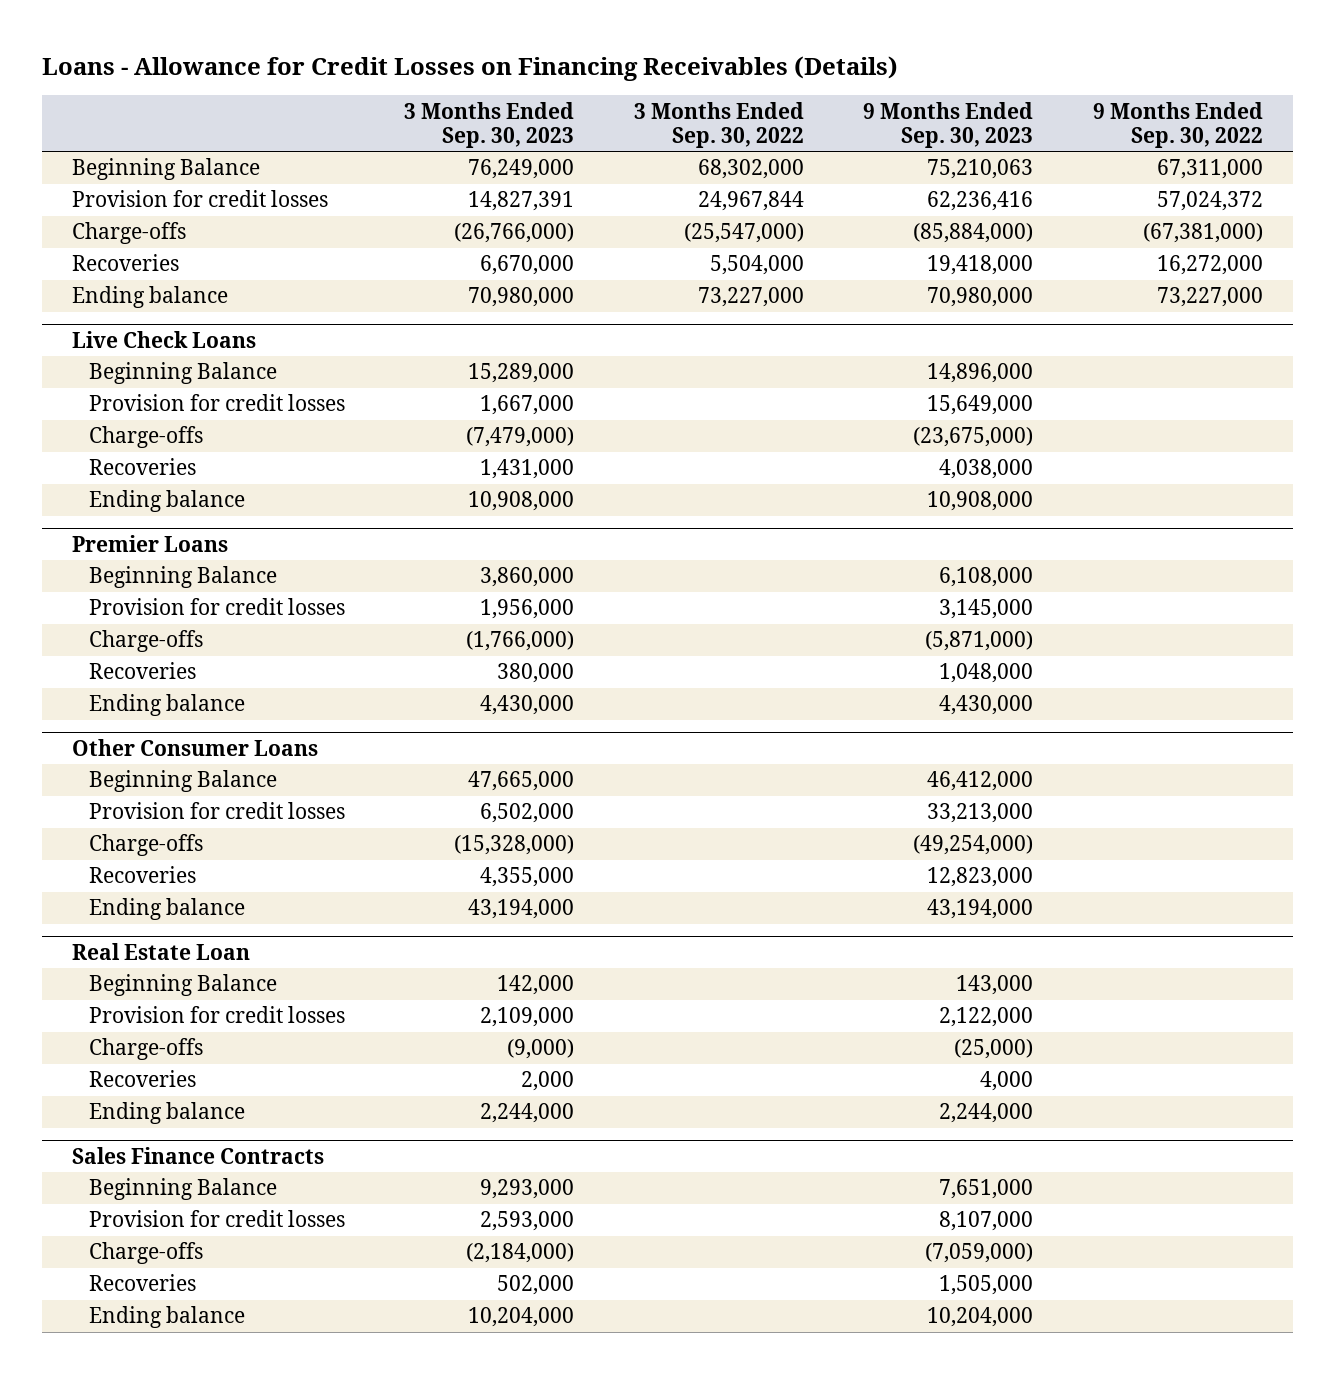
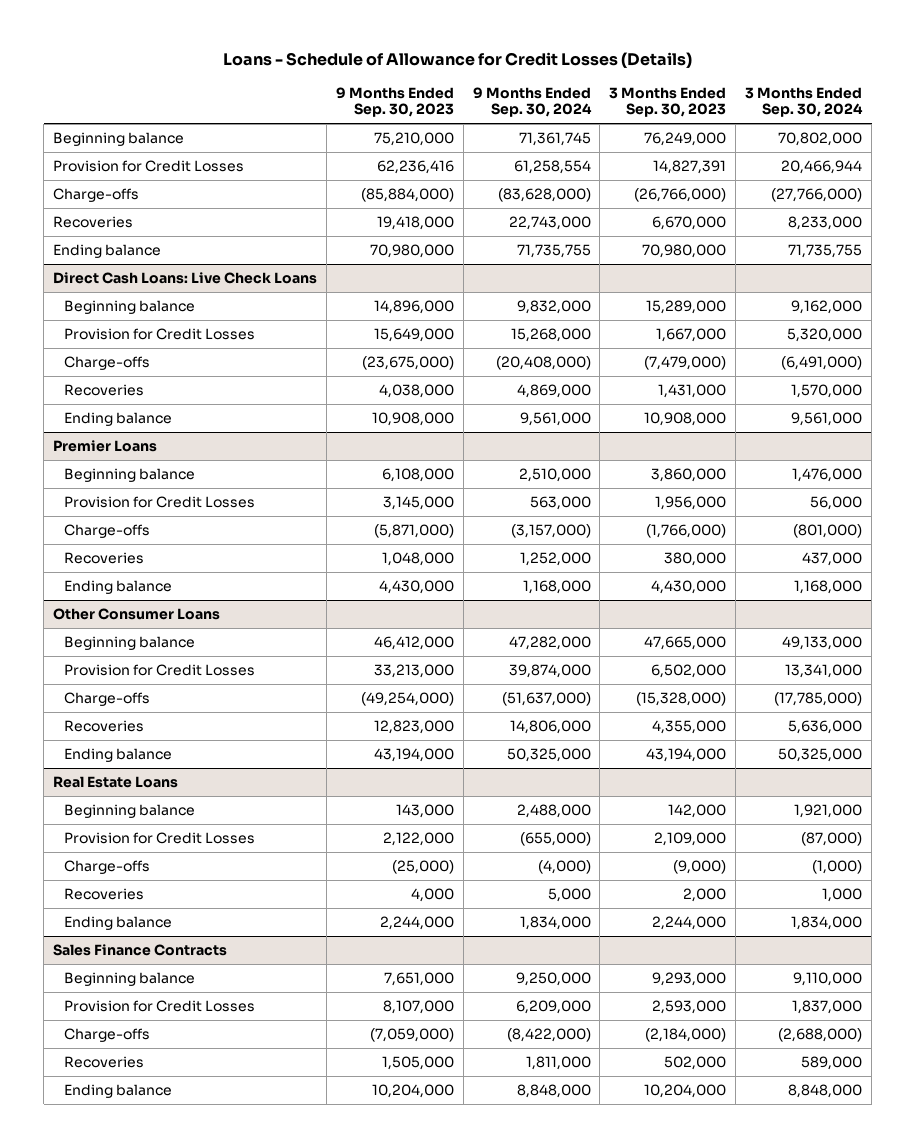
- Loans - Allowance for Credit Losses on Financing Receivables (Details)
+ Loans - Schedule of Allowance for Credit Losses (Details)
- | 3 Months Ended Sep. 30, 2023 | 3 Months Ended Sep. 30, 2022 | 9 Months Ended Sep. 30, 2023 | 9 Months Ended Sep. 30, 2022
+ | 9 Months Ended Sep. 30, 2023 | 9 Months Ended Sep. 30, 2024 | 3 Months Ended Sep. 30, 2023 | 3 Months Ended Sep. 30, 2024
- Beginning Balance | 76,249,000 | 68,302,000 | 75,210,063 | 67,311,000
- Provision for credit losses | 14,827,391 | 24,967,844 | 62,236,416 | 57,024,372
+ Beginning balance | 75,210,000 | 71,361,745 | 76,249,000 | 70,802,000
+ Provision for Credit Losses | 62,236,416 | 61,258,554 | 14,827,391 | 20,466,944
- Live Check Loans
- Beginning Balance | 15,289,000 | | 14,896,000 |
- Provision for credit losses | 1,667,000 | | 15,649,000 |
+ Direct Cash Loans: Live Check Loans
+ Beginning balance | 14,896,000 | 9,832,000 | 15,289,000 | 9,162,000
+ Provision for Credit Losses | 15,649,000 | 15,268,000 | 1,667,000 | 5,320,000
@ Premier Loans
- Beginning Balance | 3,860,000 | | 6,108,000 |
- Provision for credit losses | 1,956,000 | | 3,145,000 |
+ Beginning balance | 6,108,000 | 2,510,000 | 3,860,000 | 1,476,000
+ Provision for Credit Losses | 3,145,000 | 563,000 | 1,956,000 | 56,000
@ Other Consumer Loans
- Beginning Balance | 47,665,000 | | 46,412,000 |
- Provision for credit losses | 6,502,000 | | 33,213,000 |
+ Beginning balance | 46,412,000 | 47,282,000 | 47,665,000 | 49,133,000
+ Provision for Credit Losses | 33,213,000 | 39,874,000 | 6,502,000 | 13,341,000
- Real Estate Loan
- Beginning Balance | 142,000 | | 143,000 |
- Provision for credit losses | 2,109,000 | | 2,122,000 |
+ Real Estate Loans
+ Beginning balance | 143,000 | 2,488,000 | 142,000 | 1,921,000
+ Provision for Credit Losses | 2,122,000 | (655,000) | 2,109,000 | (87,000)
@ Sales Finance Contracts
- Beginning Balance | 9,293,000 | | 7,651,000 |
- Provision for credit losses | 2,593,000 | | 8,107,000 |
+ Beginning balance | 7,651,000 | 9,250,000 | 9,293,000 | 9,110,000
+ Provision for Credit Losses | 8,107,000 | 6,209,000 | 2,593,000 | 1,837,000

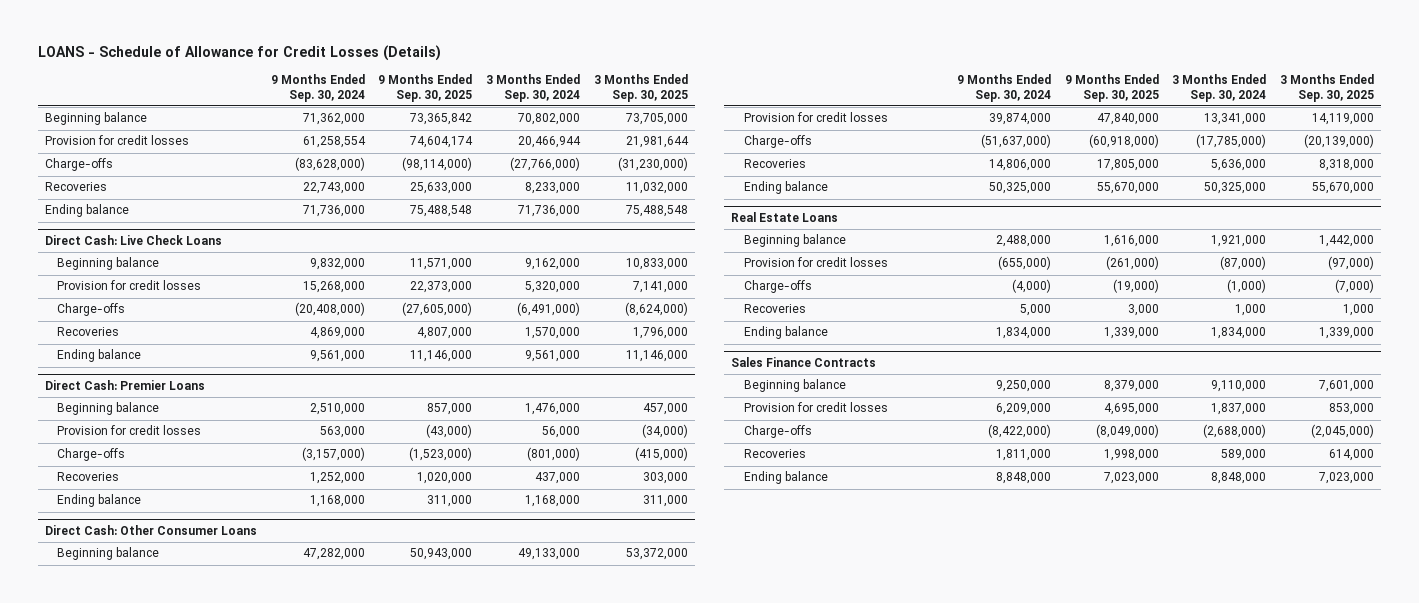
- Loans - Schedule of Allowance for Credit Losses (Details)
+ LOANS - Schedule of Allowance for Credit Losses (Details)
- | 9 Months Ended Sep. 30, 2023 | 9 Months Ended Sep. 30, 2024 | 3 Months Ended Sep. 30, 2023 | 3 Months Ended Sep. 30, 2024
+ | 9 Months Ended Sep. 30, 2024 | 9 Months Ended Sep. 30, 2025 | 3 Months Ended Sep. 30, 2024 | 3 Months Ended Sep. 30, 2025
- Beginning balance | 75,210,000 | 71,361,745 | 76,249,000 | 70,802,000
- Provision for Credit Losses | 62,236,416 | 61,258,554 | 14,827,391 | 20,466,944
+ Beginning balance | 71,362,000 | 73,365,842 | 70,802,000 | 73,705,000
+ Provision for credit losses | 61,258,554 | 74,604,174 | 20,466,944 | 21,981,644
- Ending balance | 70,980,000 | 71,735,755 | 70,980,000 | 71,735,755
- Direct Cash Loans: Live Check Loans
+ Ending balance | 71,736,000 | 75,488,548 | 71,736,000 | 75,488,548
+ Direct Cash: Live Check Loans
- Provision for Credit Losses | 15,649,000 | 15,268,000 | 1,667,000 | 5,320,000
+ Provision for credit losses | 15,268,000 | 22,373,000 | 5,320,000 | 7,141,000
- Premier Loans
+ Direct Cash: Premier Loans
- Provision for Credit Losses | 3,145,000 | 563,000 | 1,956,000 | 56,000
+ Provision for credit losses | 563,000 | (43,000) | 56,000 | (34,000)
- Other Consumer Loans
+ Direct Cash: Other Consumer Loans
- Provision for Credit Losses | 33,213,000 | 39,874,000 | 6,502,000 | 13,341,000
+ Provision for credit losses | 39,874,000 | 47,840,000 | 13,341,000 | 14,119,000
@ Real Estate Loans
- Provision for Credit Losses | 2,122,000 | (655,000) | 2,109,000 | (87,000)
+ Provision for credit losses | (655,000) | (261,000) | (87,000) | (97,000)
@ Sales Finance Contracts
- Provision for Credit Losses | 8,107,000 | 6,209,000 | 2,593,000 | 1,837,000
+ Provision for credit losses | 6,209,000 | 4,695,000 | 1,837,000 | 853,000

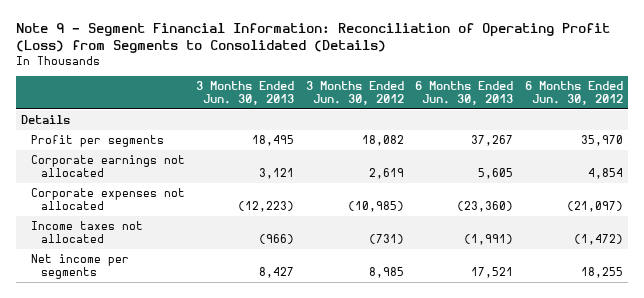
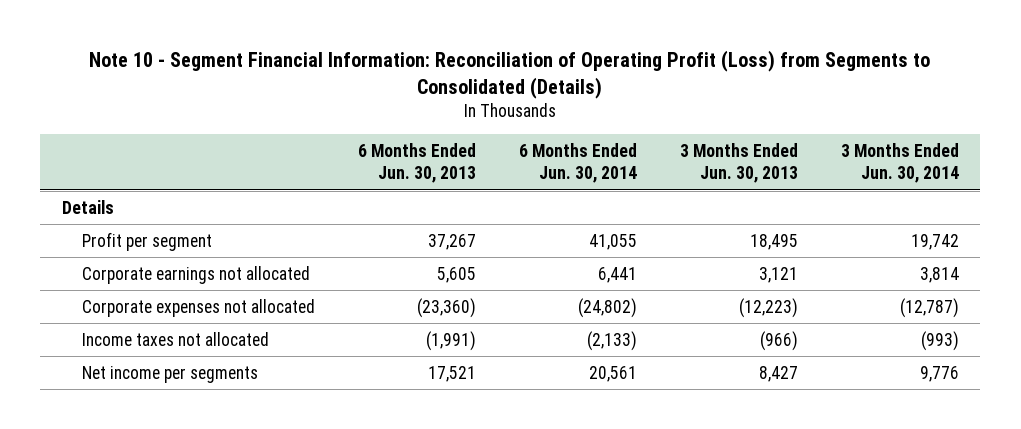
- Note 9 - Segment Financial Information: Reconciliation of Operating Profit (Loss) from Segments to Consolidated (Details)
+ Note 10 - Segment Financial Information: Reconciliation of Operating Profit (Loss) from Segments to Consolidated (Details)
- | 3 Months Ended Jun. 30, 2013 | 3 Months Ended Jun. 30, 2012 | 6 Months Ended Jun. 30, 2013 | 6 Months Ended Jun. 30, 2012
+ | 6 Months Ended Jun. 30, 2013 | 6 Months Ended Jun. 30, 2014 | 3 Months Ended Jun. 30, 2013 | 3 Months Ended Jun. 30, 2014
- Profit per segments | 18,495 | 18,082 | 37,267 | 35,970
+ Profit per segment | 37,267 | 41,055 | 18,495 | 19,742

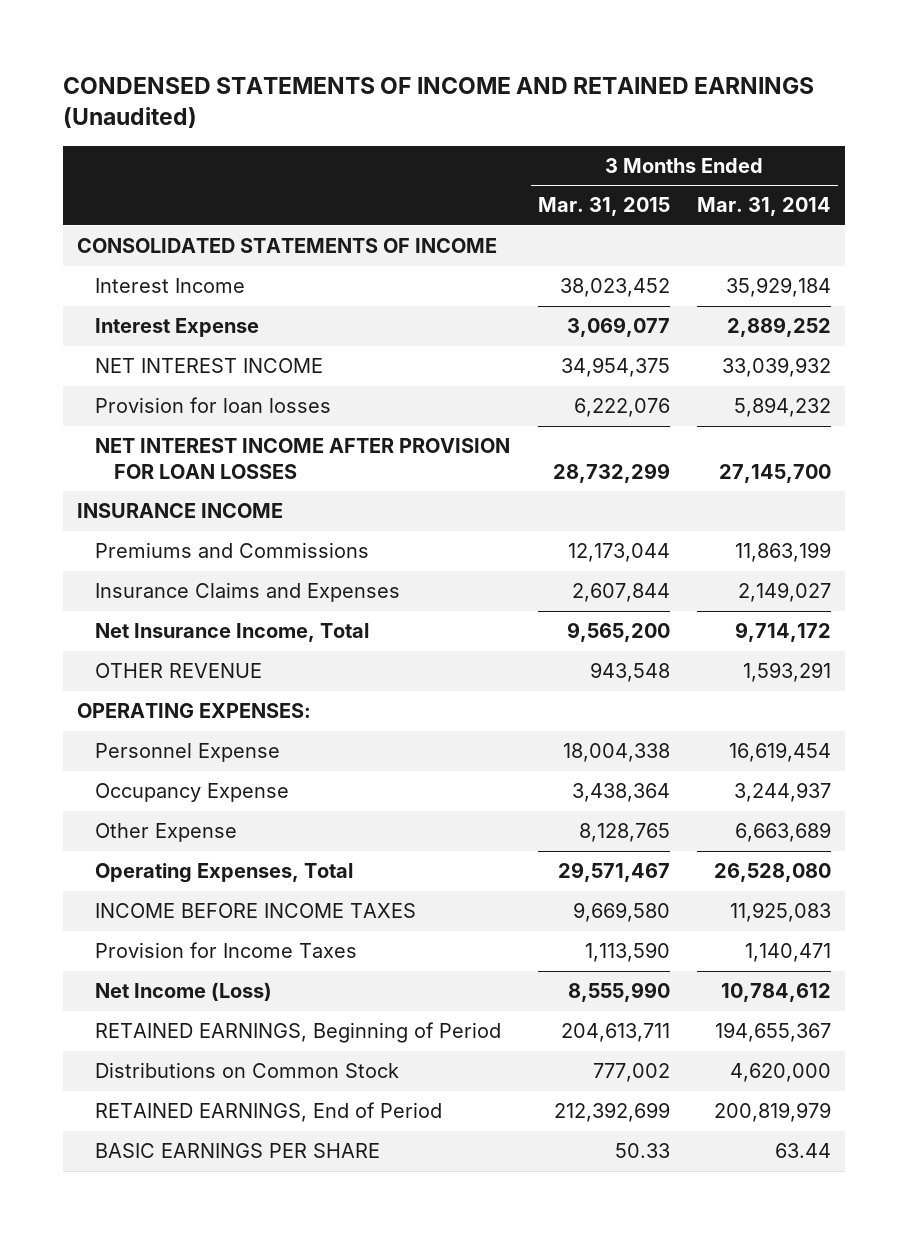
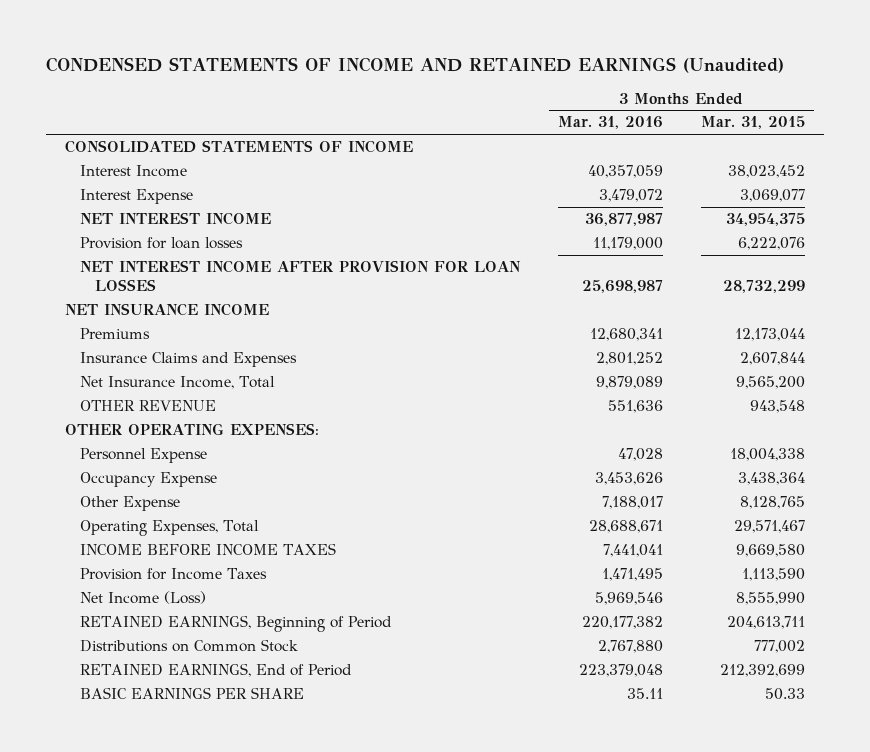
- | 3 Months Ended Mar. 31, 2015 | 3 Months Ended Mar. 31, 2014
+ | 3 Months Ended Mar. 31, 2016 | 3 Months Ended Mar. 31, 2015
- INSURANCE INCOME
- Premiums and Commissions | 12,173,044 | 11,863,199
+ NET INSURANCE INCOME
+ Premiums | 12,680,341 | 12,173,044
- OPERATING EXPENSES:
+ OTHER OPERATING EXPENSES:

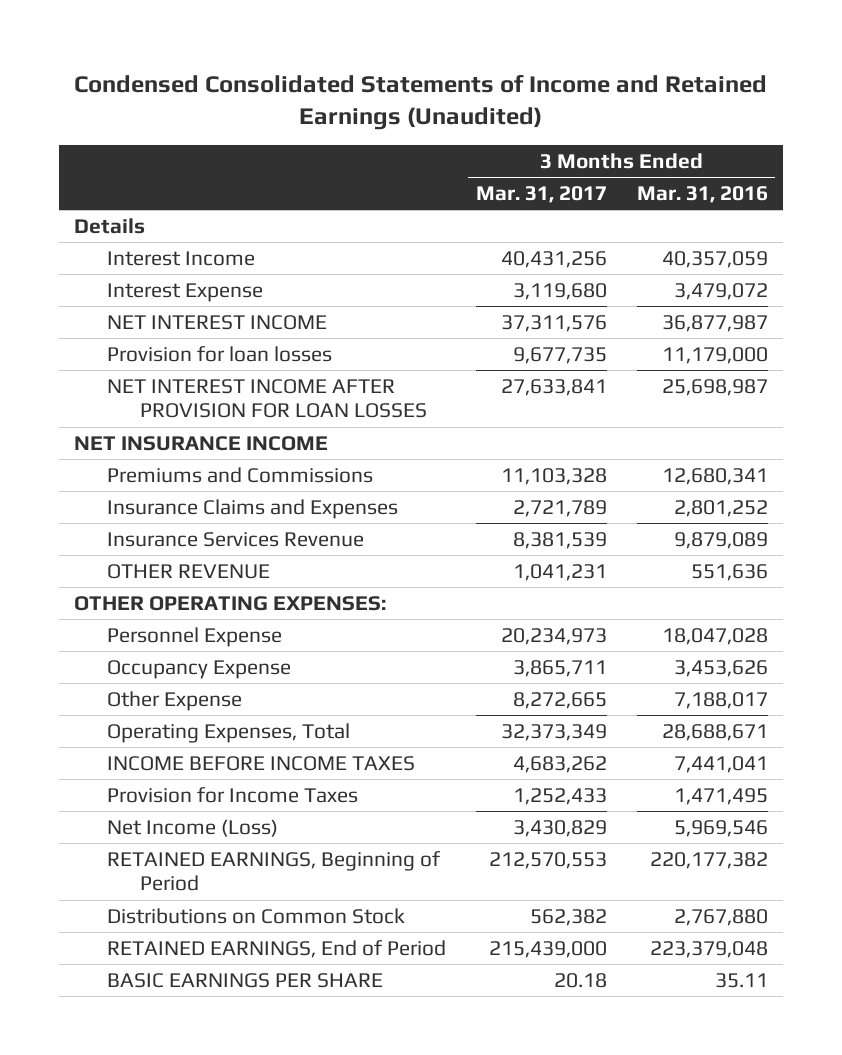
- CONDENSED STATEMENTS OF INCOME AND RETAINED EARNINGS (Unaudited)
+ Condensed Consolidated Statements of Income and Retained Earnings (Unaudited)
- | 3 Months Ended Mar. 31, 2016 | 3 Months Ended Mar. 31, 2015
+ | 3 Months Ended Mar. 31, 2017 | 3 Months Ended Mar. 31, 2016
- CONSOLIDATED STATEMENTS OF INCOME
+ Details
- Premiums | 12,680,341 | 12,173,044
+ Premiums and Commissions | 11,103,328 | 12,680,341
- Net Insurance Income, Total | 9,879,089 | 9,565,200
+ Insurance Services Revenue | 8,381,539 | 9,879,089
- Personnel Expense | 47,028 | 18,004,338
+ Personnel Expense | 20,234,973 | 18,047,028

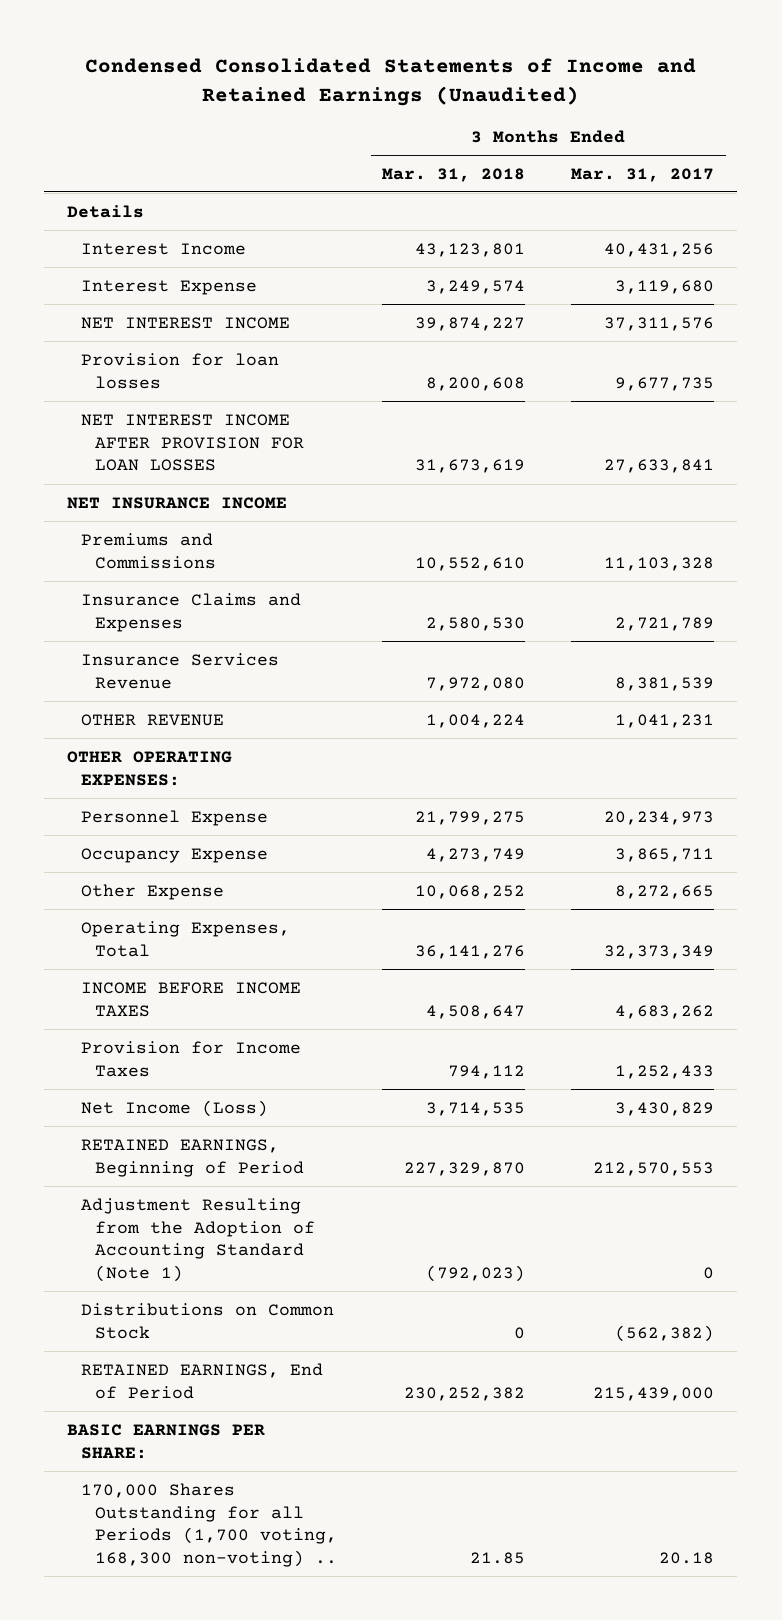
- | 3 Months Ended Mar. 31, 2017 | 3 Months Ended Mar. 31, 2016
+ | 3 Months Ended Mar. 31, 2018 | 3 Months Ended Mar. 31, 2017
- Distributions on Common Stock | 562,382 | 2,767,880
+ Adjustment Resulting from the Adoption of Accounting Standard (Note 1) | (792,023) | 0
+ Distributions on Common Stock | 0 | (562,382)
- BASIC EARNINGS PER SHARE | 20.18 | 35.11
+ BASIC EARNINGS PER SHARE:
+ 170,000 Shares Outstanding for all Periods (1,700 voting, 168,300 non-voting) .. | 21.85 | 20.18

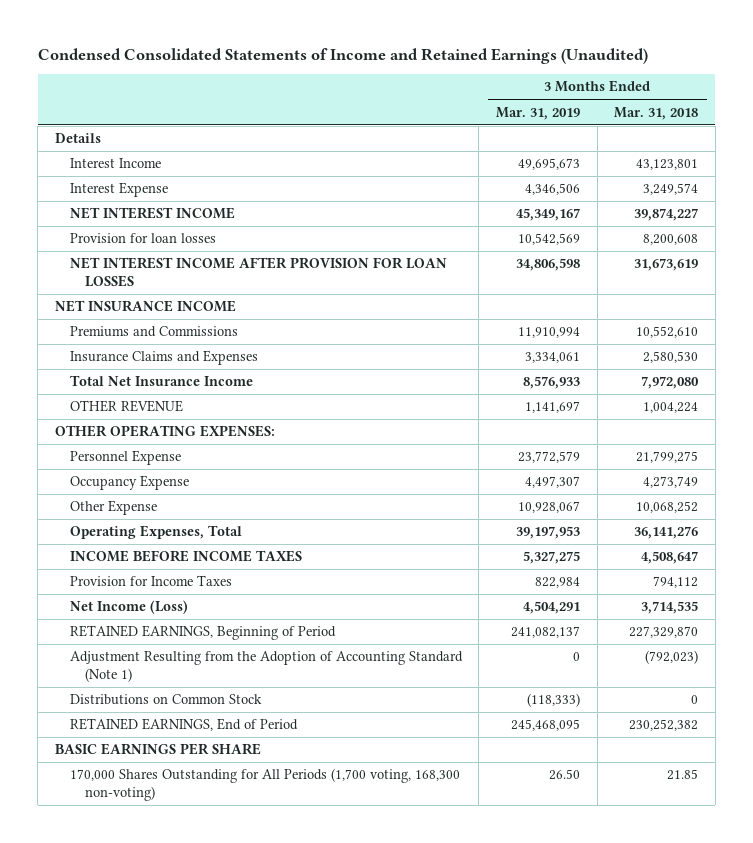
- | 3 Months Ended Mar. 31, 2018 | 3 Months Ended Mar. 31, 2017
+ | 3 Months Ended Mar. 31, 2019 | 3 Months Ended Mar. 31, 2018
- Insurance Services Revenue | 7,972,080 | 8,381,539
+ Total Net Insurance Income | 8,576,933 | 7,972,080
- BASIC EARNINGS PER SHARE:
- 170,000 Shares Outstanding for all Periods (1,700 voting, 168,300 non-voting) .. | 21.85 | 20.18
+ BASIC EARNINGS PER SHARE
+ 170,000 Shares Outstanding for All Periods (1,700 voting, 168,300 non-voting) | 26.50 | 21.85

